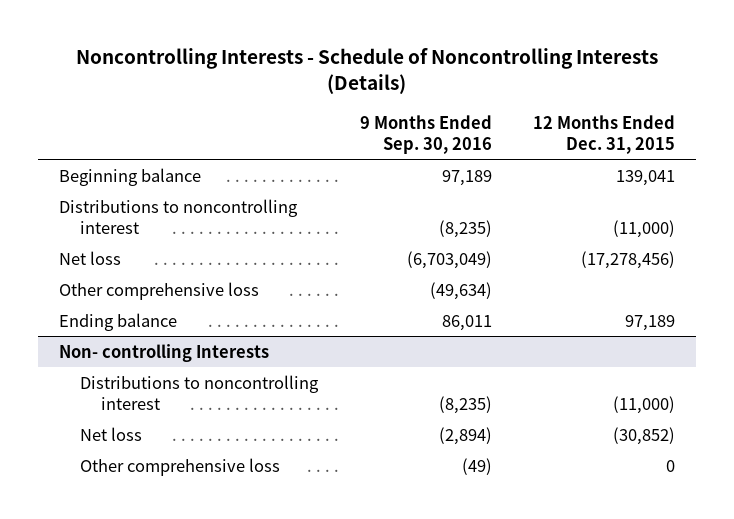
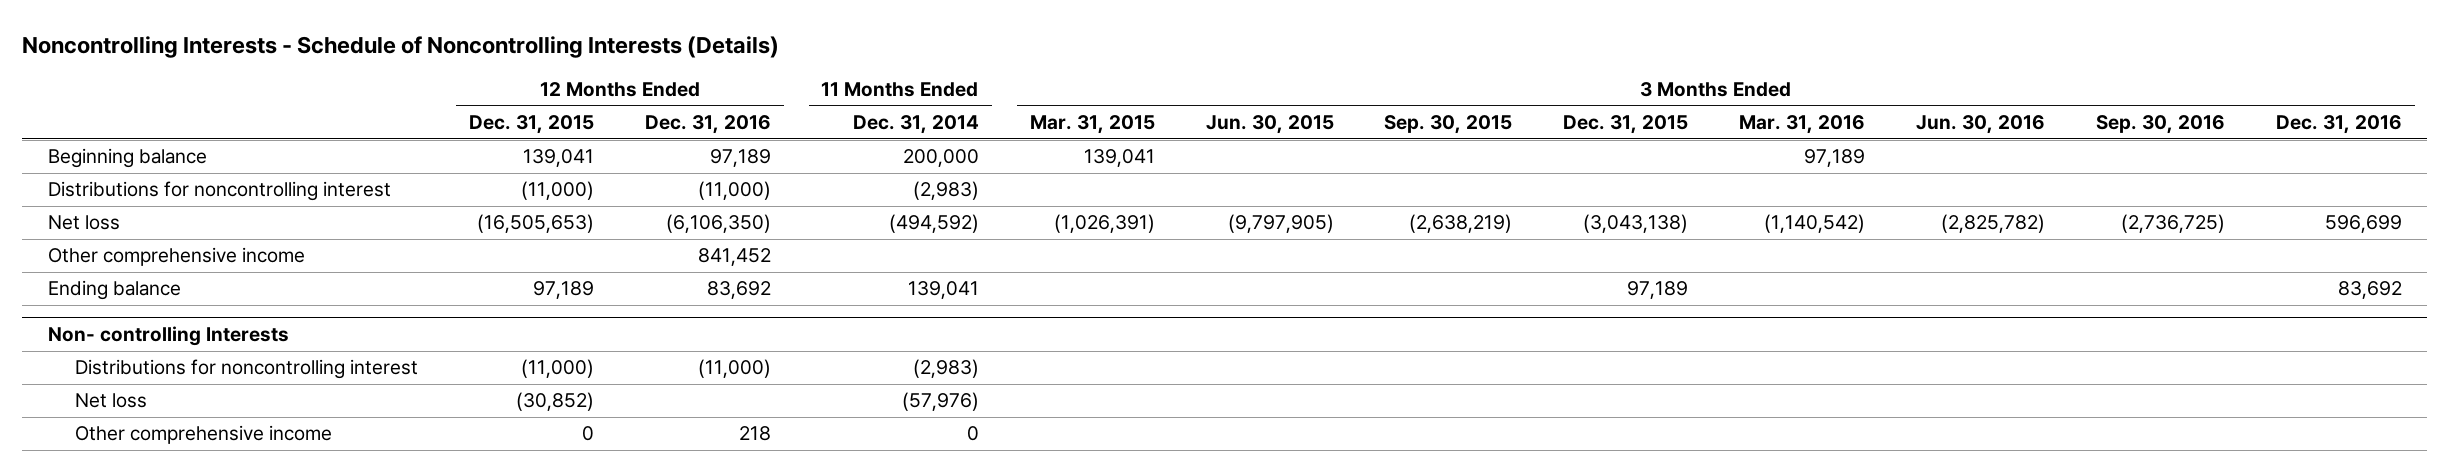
- | 9 Months Ended Sep. 30, 2016 | 12 Months Ended Dec. 31, 2015
+ | 12 Months Ended Dec. 31, 2015 | 12 Months Ended Dec. 31, 2016 | 11 Months Ended Dec. 31, 2014 | 3 Months Ended Mar. 31, 2015 | 3 Months Ended Jun. 30, 2015 | 3 Months Ended Sep. 30, 2015 | 3 Months Ended Dec. 31, 2015 | 3 Months Ended Mar. 31, 2016 | 3 Months Ended Jun. 30, 2016 | 3 Months Ended Sep. 30, 2016 | 3 Months Ended Dec. 31, 2016
- Distributions to noncontrolling interest | (8,235) | (11,000)
- Net loss | (6,703,049) | (17,278,456)
- Other comprehensive loss | (49,634) |
+ Distributions for noncontrolling interest | (11,000) | (11,000) | (2,983) | | | | | | | |
+ Net loss | (16,505,653) | (6,106,350) | (494,592) | (1,026,391) | (9,797,905) | (2,638,219) | (3,043,138) | (1,140,542) | (2,825,782) | (2,736,725) | 596,699
+ Other comprehensive income | | 841,452 | | | | | | | | |
@ Non- controlling Interests
- Distributions to noncontrolling interest | (8,235) | (11,000)
+ Distributions for noncontrolling interest | (11,000) | (11,000) | (2,983) | | | | | | | |
- Other comprehensive loss | (49) | 0
+ Other comprehensive income | 0 | 218 | 0 | | | | | | | |

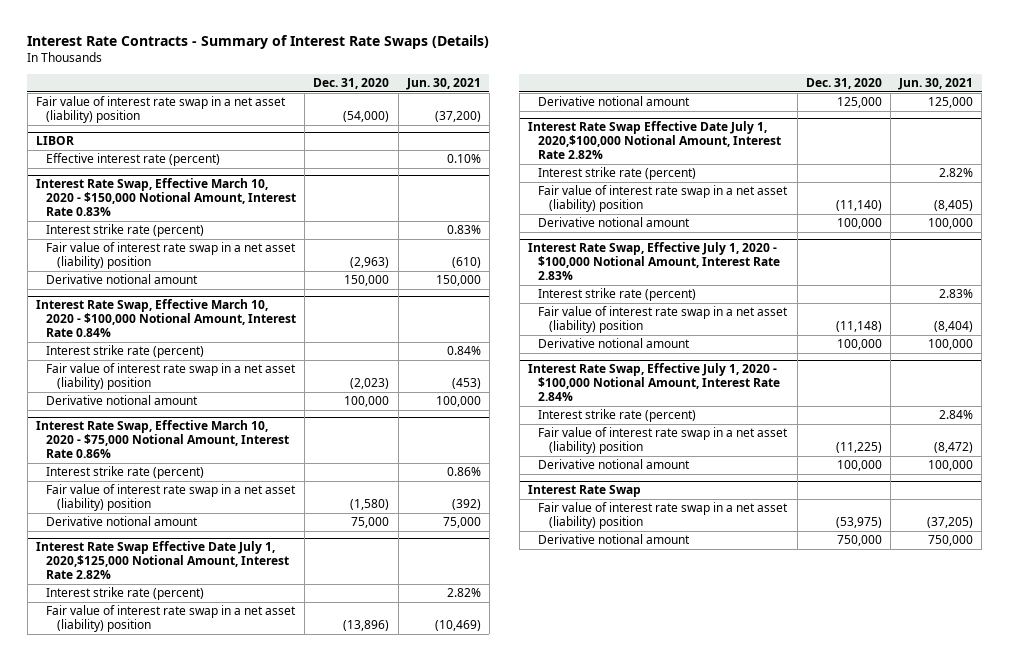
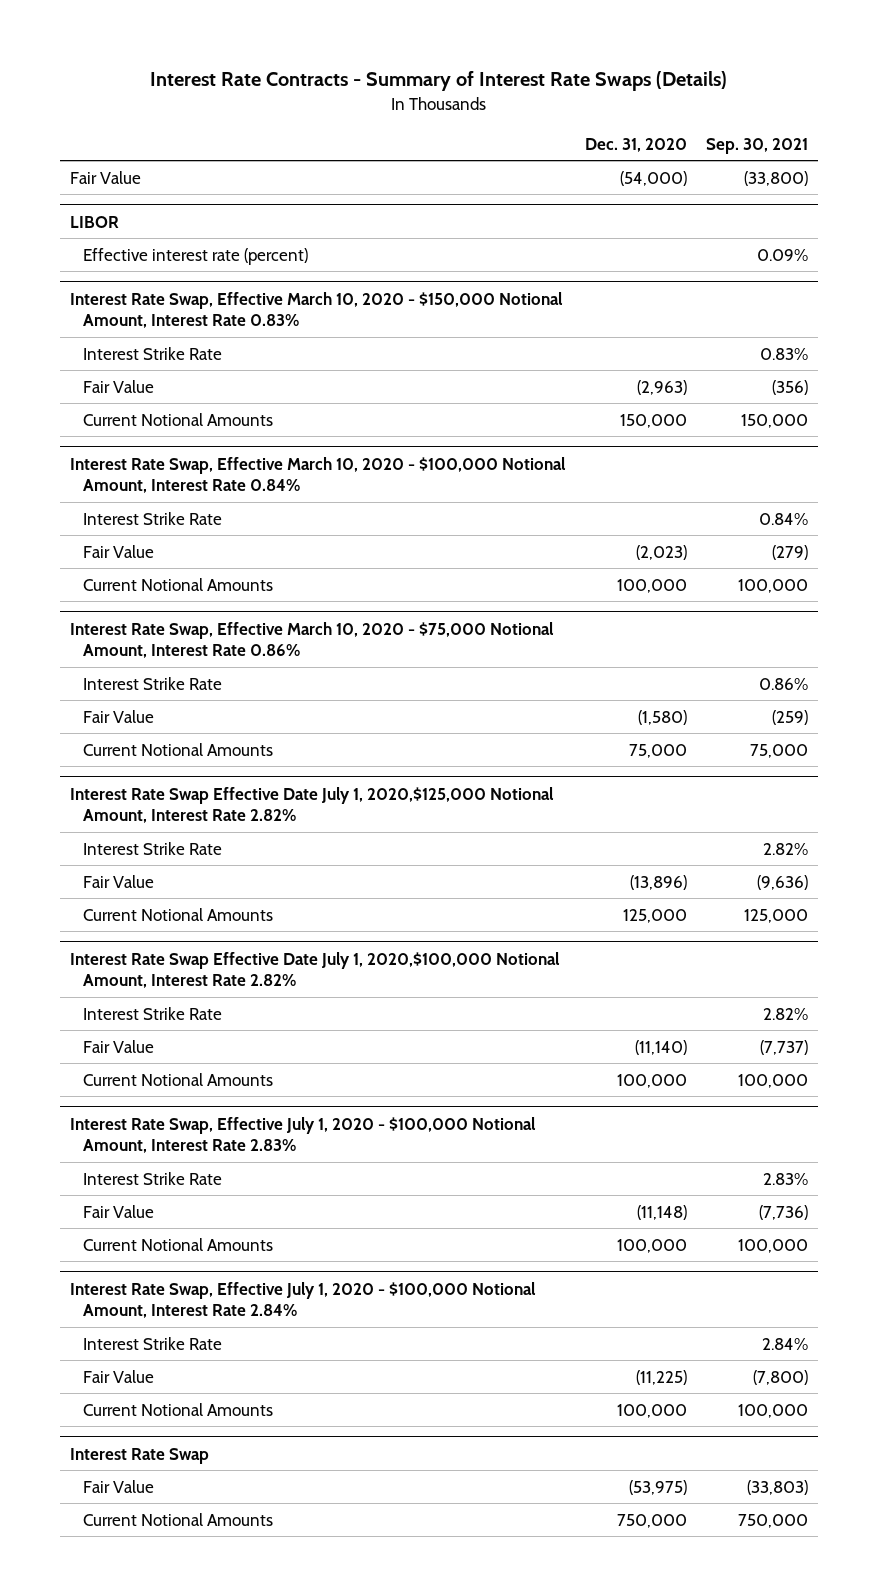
- | Dec. 31, 2020 | Jun. 30, 2021
+ | Dec. 31, 2020 | Sep. 30, 2021
- Fair value of interest rate swap in a net asset (liability) position | (54,000) | (37,200)
+ Fair Value | (54,000) | (33,800)
@ Interest Rate Swap, Effective March 10, 2020 - $150,000 Notional Amount, Interest Rate 0.83%
- Interest strike rate (percent) | | 0.83%
- Fair value of interest rate swap in a net asset (liability) position | (2,963) | (610)
- Derivative notional amount | 150,000 | 150,000
+ Interest Strike Rate | | 0.83%
+ Fair Value | (2,963) | (356)
+ Current Notional Amounts | 150,000 | 150,000
@ Interest Rate Swap, Effective March 10, 2020 - $100,000 Notional Amount, Interest Rate 0.84%
- Interest strike rate (percent) | | 0.84%
- Fair value of interest rate swap in a net asset (liability) position | (2,023) | (453)
- Derivative notional amount | 100,000 | 100,000
+ Interest Strike Rate | | 0.84%
+ Fair Value | (2,023) | (279)
+ Current Notional Amounts | 100,000 | 100,000
@ Interest Rate Swap, Effective March 10, 2020 - $75,000 Notional Amount, Interest Rate 0.86%
- Interest strike rate (percent) | | 0.86%
- Fair value of interest rate swap in a net asset (liability) position | (1,580) | (392)
- Derivative notional amount | 75,000 | 75,000
+ Interest Strike Rate | | 0.86%
+ Fair Value | (1,580) | (259)
+ Current Notional Amounts | 75,000 | 75,000
@ Interest Rate Swap Effective Date July 1, 2020,$125,000 Notional Amount, Interest Rate 2.82%
- Interest strike rate (percent) | | 2.82%
- Fair value of interest rate swap in a net asset (liability) position | (13,896) | (10,469)
- Derivative notional amount | 125,000 | 125,000
+ Interest Strike Rate | | 2.82%
+ Fair Value | (13,896) | (9,636)
+ Current Notional Amounts | 125,000 | 125,000
@ Interest Rate Swap Effective Date July 1, 2020,$100,000 Notional Amount, Interest Rate 2.82%
- Interest strike rate (percent) | | 2.82%
- Fair value of interest rate swap in a net asset (liability) position | (11,140) | (8,405)
- Derivative notional amount | 100,000 | 100,000
+ Interest Strike Rate | | 2.82%
+ Fair Value | (11,140) | (7,737)
+ Current Notional Amounts | 100,000 | 100,000
@ Interest Rate Swap, Effective July 1, 2020 - $100,000 Notional Amount, Interest Rate 2.83%
- Interest strike rate (percent) | | 2.83%
- Fair value of interest rate swap in a net asset (liability) position | (11,148) | (8,404)
- Derivative notional amount | 100,000 | 100,000
+ Interest Strike Rate | | 2.83%
+ Fair Value | (11,148) | (7,736)
+ Current Notional Amounts | 100,000 | 100,000
@ Interest Rate Swap, Effective July 1, 2020 - $100,000 Notional Amount, Interest Rate 2.84%
- Interest strike rate (percent) | | 2.84%
- Fair value of interest rate swap in a net asset (liability) position | (11,225) | (8,472)
- Derivative notional amount | 100,000 | 100,000
+ Interest Strike Rate | | 2.84%
+ Fair Value | (11,225) | (7,800)
+ Current Notional Amounts | 100,000 | 100,000
@ Interest Rate Swap
- Fair value of interest rate swap in a net asset (liability) position | (53,975) | (37,205)
- Derivative notional amount | 750,000 | 750,000
+ Fair Value | (53,975) | (33,803)
+ Current Notional Amounts | 750,000 | 750,000

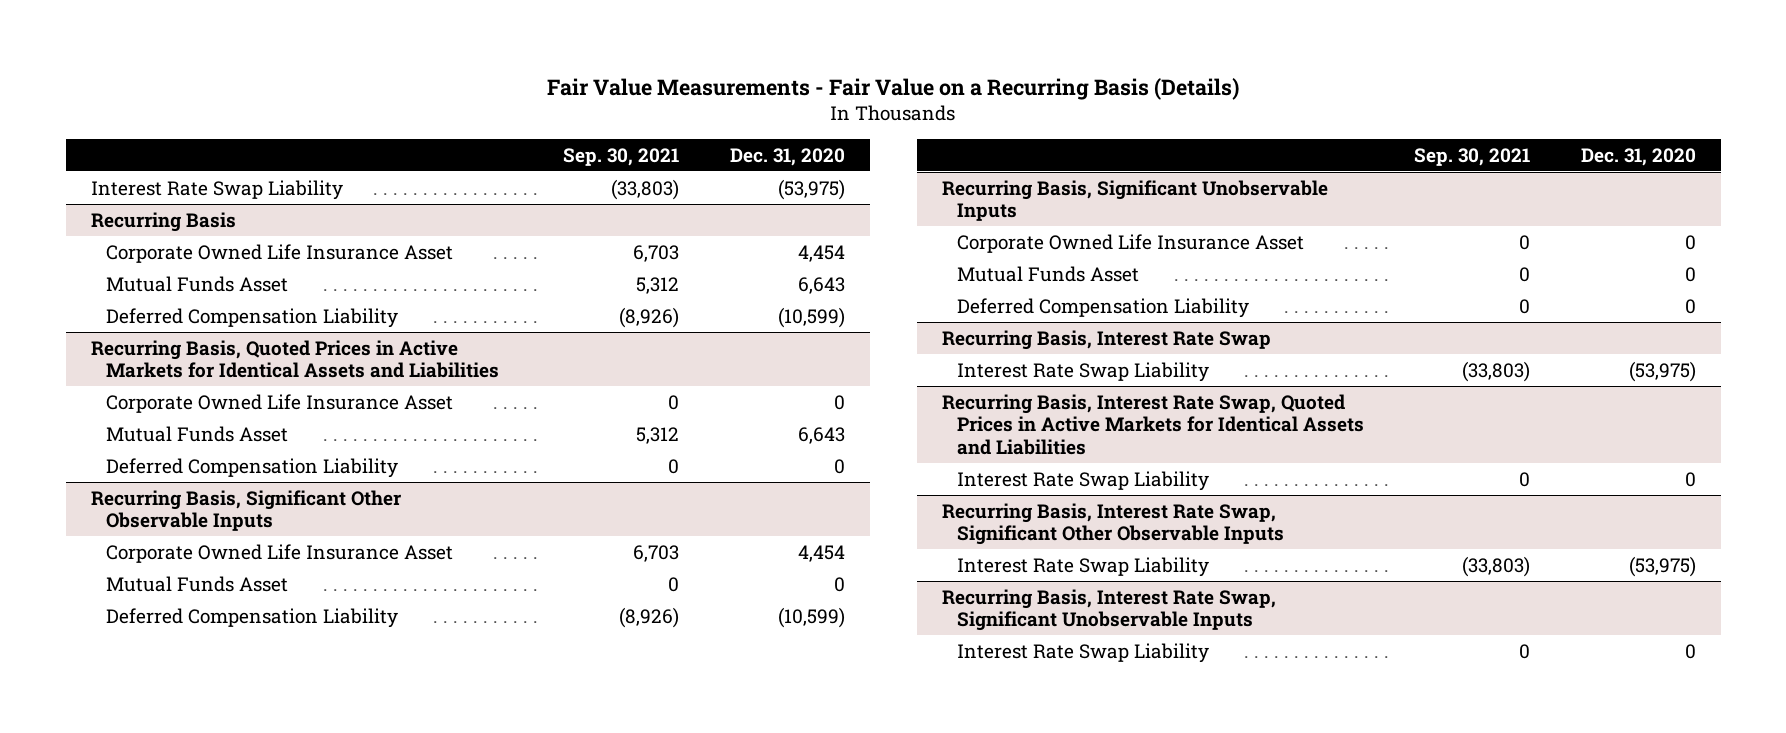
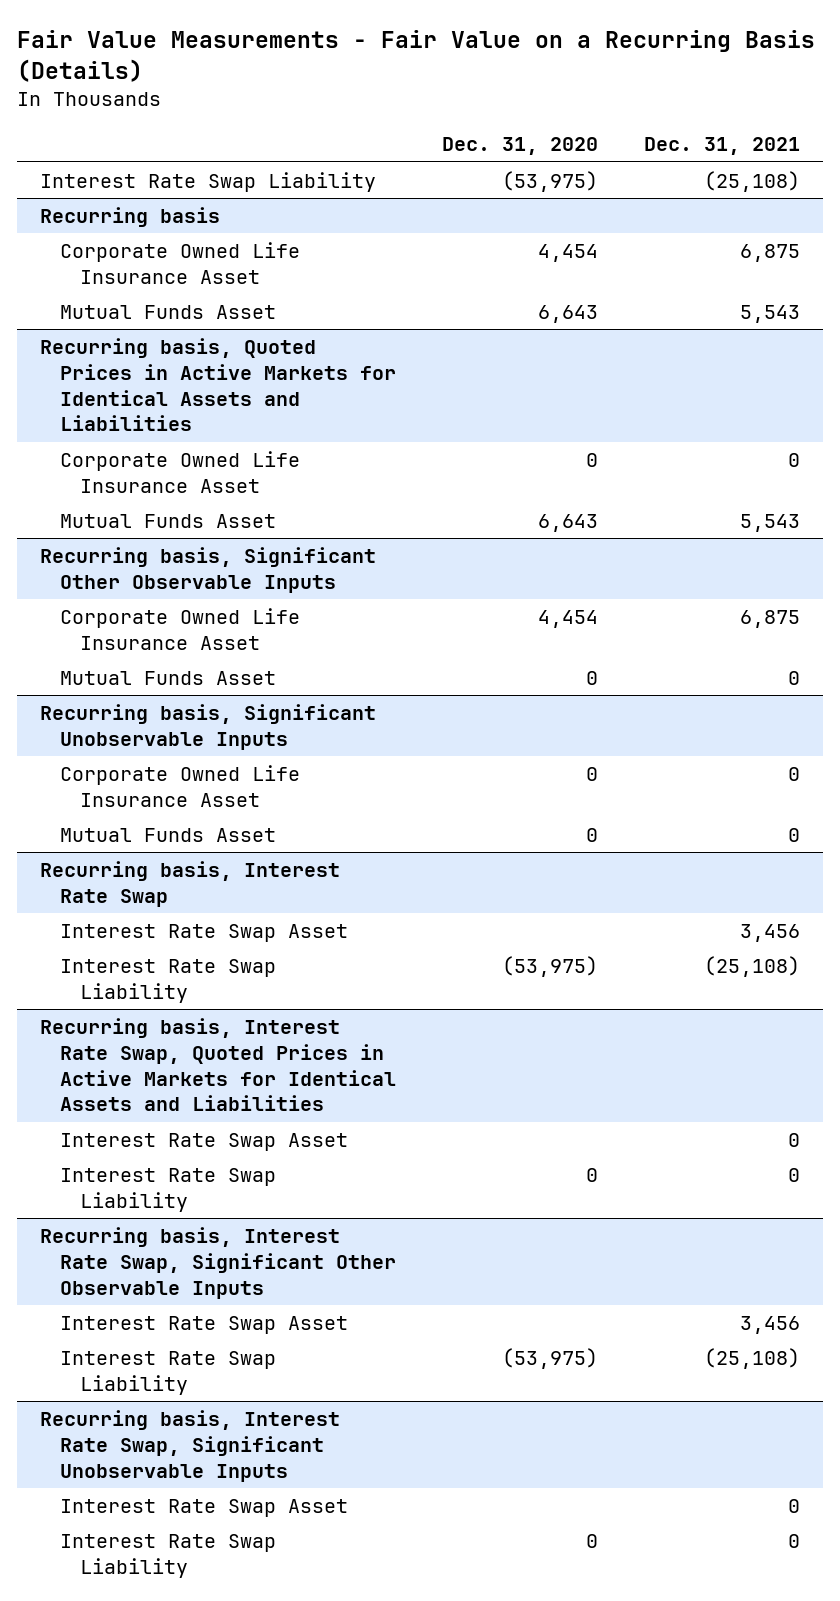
- | Sep. 30, 2021 | Dec. 31, 2020
+ | Dec. 31, 2020 | Dec. 31, 2021
- Recurring Basis
+ Recurring basis
- Deferred Compensation Liability | (8,926) | (10,599)
- Recurring Basis, Quoted Prices in Active Markets for Identical Assets and Liabilities
+ Recurring basis, Quoted Prices in Active Markets for Identical Assets and Liabilities
- Deferred Compensation Liability | 0 | 0
- Recurring Basis, Significant Other Observable Inputs
+ Recurring basis, Significant Other Observable Inputs
- Deferred Compensation Liability | (8,926) | (10,599)
- Recurring Basis, Significant Unobservable Inputs
+ Recurring basis, Significant Unobservable Inputs
- Deferred Compensation Liability | 0 | 0
- Recurring Basis, Interest Rate Swap
+ Recurring basis, Interest Rate Swap
+ Interest Rate Swap Asset | | 3,456
- Recurring Basis, Interest Rate Swap, Quoted Prices in Active Markets for Identical Assets and Liabilities
+ Recurring basis, Interest Rate Swap, Quoted Prices in Active Markets for Identical Assets and Liabilities
+ Interest Rate Swap Asset | | 0
- Recurring Basis, Interest Rate Swap, Significant Other Observable Inputs
+ Recurring basis, Interest Rate Swap, Significant Other Observable Inputs
+ Interest Rate Swap Asset | | 3,456
- Recurring Basis, Interest Rate Swap, Significant Unobservable Inputs
+ Recurring basis, Interest Rate Swap, Significant Unobservable Inputs
+ Interest Rate Swap Asset | | 0

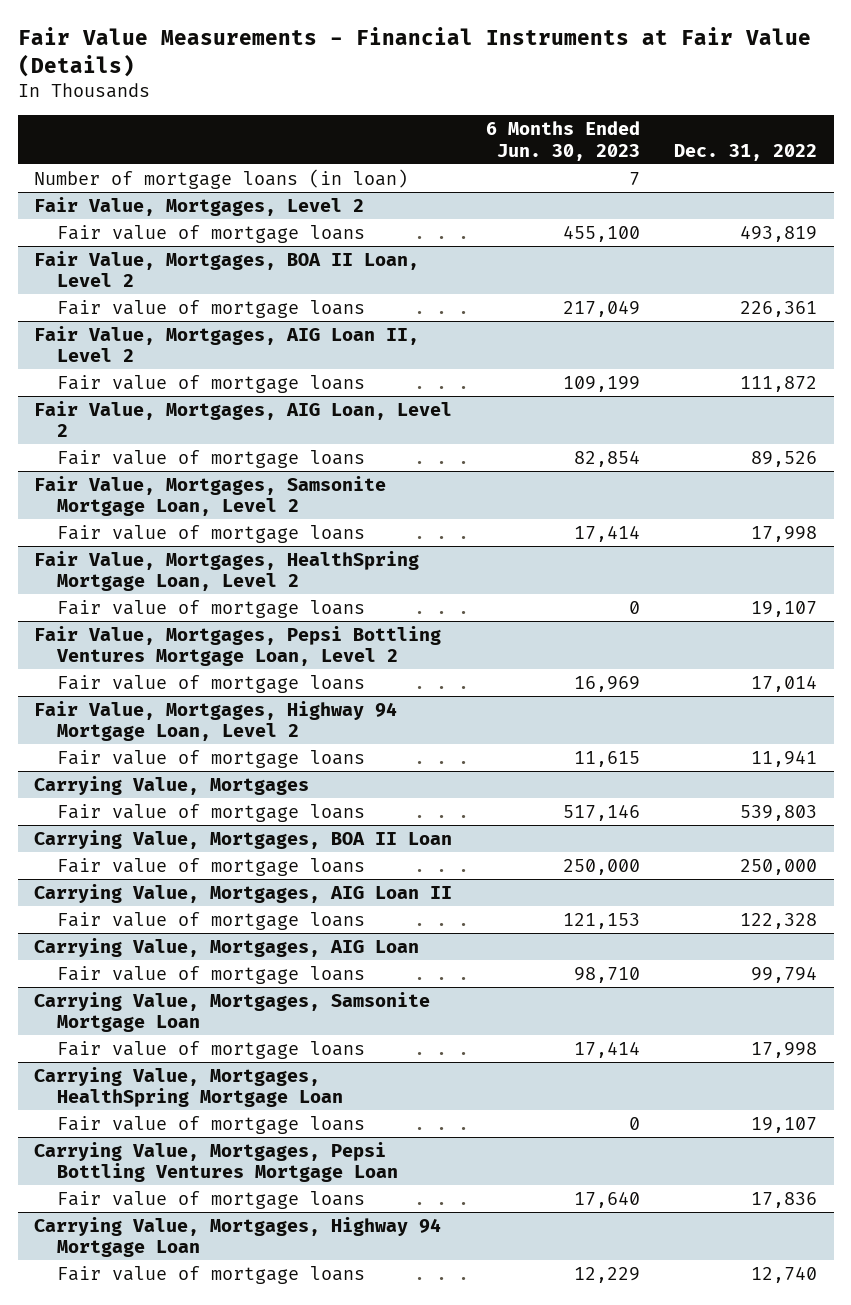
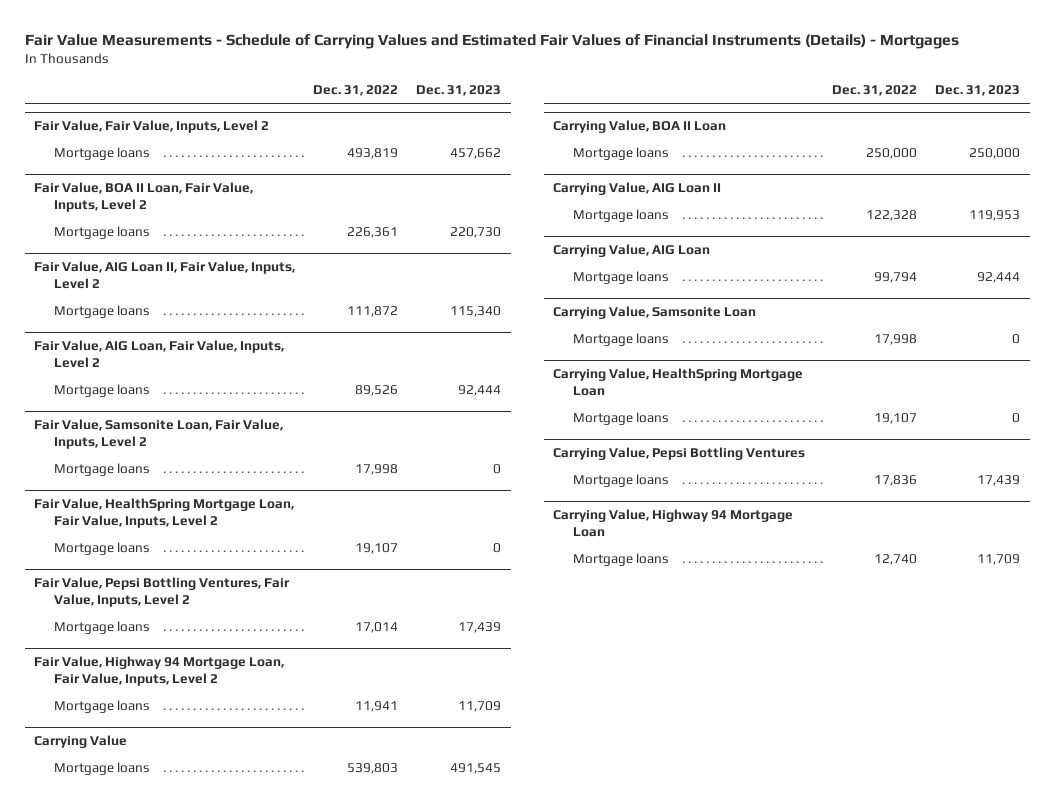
- Fair Value Measurements - Financial Instruments at Fair Value (Details)
+ Fair Value Measurements - Schedule of Carrying Values and Estimated Fair Values of Financial Instruments (Details) - Mortgages
- | 6 Months Ended Jun. 30, 2023 | Dec. 31, 2022
+ | Dec. 31, 2022 | Dec. 31, 2023
- Number of mortgage loans (in loan) | 7 |
- Fair Value, Mortgages, Level 2
- Fair value of mortgage loans | 455,100 | 493,819
- Fair Value, Mortgages, BOA II Loan, Level 2
- Fair value of mortgage loans | 217,049 | 226,361
- Fair Value, Mortgages, AIG Loan II, Level 2
- Fair value of mortgage loans | 109,199 | 111,872
- Fair Value, Mortgages, AIG Loan, Level 2
- Fair value of mortgage loans | 82,854 | 89,526
- Fair Value, Mortgages, Samsonite Mortgage Loan, Level 2
- Fair value of mortgage loans | 17,414 | 17,998
- Fair Value, Mortgages, HealthSpring Mortgage Loan, Level 2
- Fair value of mortgage loans | 0 | 19,107
- Fair Value, Mortgages, Pepsi Bottling Ventures Mortgage Loan, Level 2
- Fair value of mortgage loans | 16,969 | 17,014
- Fair Value, Mortgages, Highway 94 Mortgage Loan, Level 2
- Fair value of mortgage loans | 11,615 | 11,941
- Carrying Value, Mortgages
- Fair value of mortgage loans | 517,146 | 539,803
- Carrying Value, Mortgages, BOA II Loan
- Fair value of mortgage loans | 250,000 | 250,000
- Carrying Value, Mortgages, AIG Loan II
- Fair value of mortgage loans | 121,153 | 122,328
- Carrying Value, Mortgages, AIG Loan
- Fair value of mortgage loans | 98,710 | 99,794
- Carrying Value, Mortgages, Samsonite Mortgage Loan
- Fair value of mortgage loans | 17,414 | 17,998
- Carrying Value, Mortgages, HealthSpring Mortgage Loan
- Fair value of mortgage loans | 0 | 19,107
- Carrying Value, Mortgages, Pepsi Bottling Ventures Mortgage Loan
- Fair value of mortgage loans | 17,640 | 17,836
- Carrying Value, Mortgages, Highway 94 Mortgage Loan
- Fair value of mortgage loans | 12,229 | 12,740
+ Fair Value, Fair Value, Inputs, Level 2
+ Mortgage loans | 493,819 | 457,662
+ Fair Value, BOA II Loan, Fair Value, Inputs, Level 2
+ Mortgage loans | 226,361 | 220,730
+ Fair Value, AIG Loan II, Fair Value, Inputs, Level 2
+ Mortgage loans | 111,872 | 115,340
+ Fair Value, AIG Loan, Fair Value, Inputs, Level 2
+ Mortgage loans | 89,526 | 92,444
+ Fair Value, Samsonite Loan, Fair Value, Inputs, Level 2
+ Mortgage loans | 17,998 | 0
+ Fair Value, HealthSpring Mortgage Loan, Fair Value, Inputs, Level 2
+ Mortgage loans | 19,107 | 0
+ Fair Value, Pepsi Bottling Ventures, Fair Value, Inputs, Level 2
+ Mortgage loans | 17,014 | 17,439
+ Fair Value, Highway 94 Mortgage Loan, Fair Value, Inputs, Level 2
+ Mortgage loans | 11,941 | 11,709
+ Carrying Value
+ Mortgage loans | 539,803 | 491,545
+ Carrying Value, BOA II Loan
+ Mortgage loans | 250,000 | 250,000
+ Carrying Value, AIG Loan II
+ Mortgage loans | 122,328 | 119,953
+ Carrying Value, AIG Loan
+ Mortgage loans | 99,794 | 92,444
+ Carrying Value, Samsonite Loan
+ Mortgage loans | 17,998 | 0
+ Carrying Value, HealthSpring Mortgage Loan
+ Mortgage loans | 19,107 | 0
+ Carrying Value, Pepsi Bottling Ventures
+ Mortgage loans | 17,836 | 17,439
+ Carrying Value, Highway 94 Mortgage Loan
+ Mortgage loans | 12,740 | 11,709

